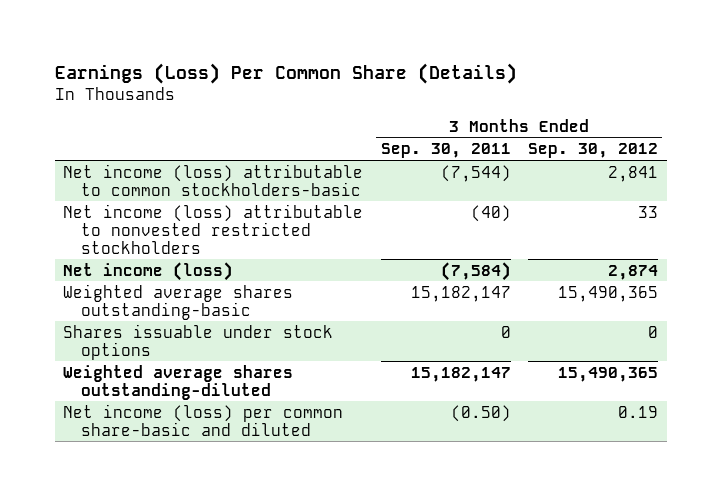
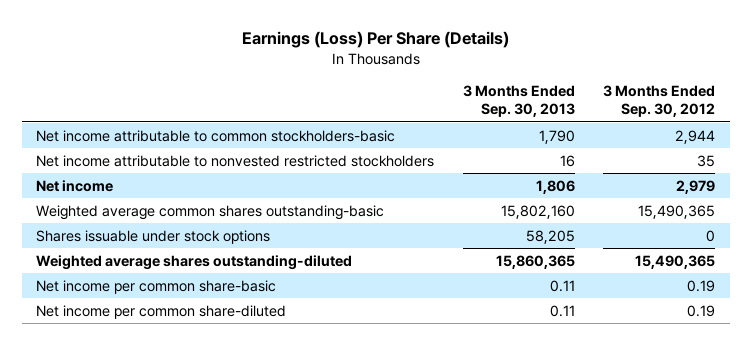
- Earnings (Loss) Per Common Share (Details)
+ Earnings (Loss) Per Share (Details)
- | 3 Months Ended Sep. 30, 2011 | 3 Months Ended Sep. 30, 2012
+ | 3 Months Ended Sep. 30, 2013 | 3 Months Ended Sep. 30, 2012
- Net income (loss) attributable to common stockholders-basic | (7,544) | 2,841
- Net income (loss) attributable to nonvested restricted stockholders | (40) | 33
- Net income (loss) | (7,584) | 2,874
- Weighted average shares outstanding-basic | 15,182,147 | 15,490,365
+ Net income attributable to common stockholders-basic | 1,790 | 2,944
+ Net income attributable to nonvested restricted stockholders | 16 | 35
+ Net income | 1,806 | 2,979
+ Weighted average common shares outstanding-basic | 15,802,160 | 15,490,365
- Net income (loss) per common share-basic and diluted | (0.50) | 0.19
+ Net income per common share-basic | 0.11 | 0.19
+ Net income per common share-diluted | 0.11 | 0.19

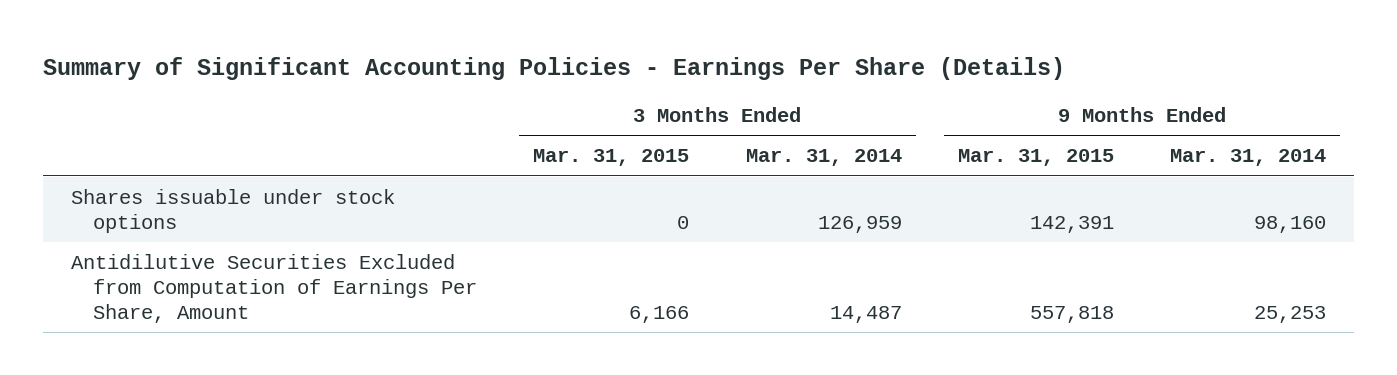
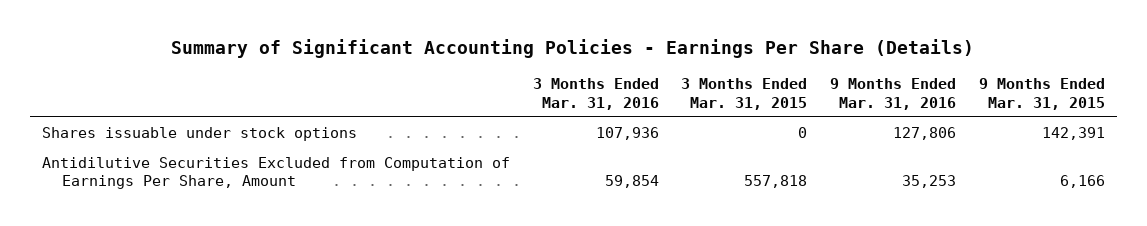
- | 3 Months Ended Mar. 31, 2015 | 3 Months Ended Mar. 31, 2014 | 9 Months Ended Mar. 31, 2015 | 9 Months Ended Mar. 31, 2014
+ | 3 Months Ended Mar. 31, 2016 | 3 Months Ended Mar. 31, 2015 | 9 Months Ended Mar. 31, 2016 | 9 Months Ended Mar. 31, 2015
- Antidilutive Securities Excluded from Computation of Earnings Per Share, Amount | 6,166 | 14,487 | 557,818 | 25,253
+ Antidilutive Securities Excluded from Computation of Earnings Per Share, Amount | 59,854 | 557,818 | 35,253 | 6,166

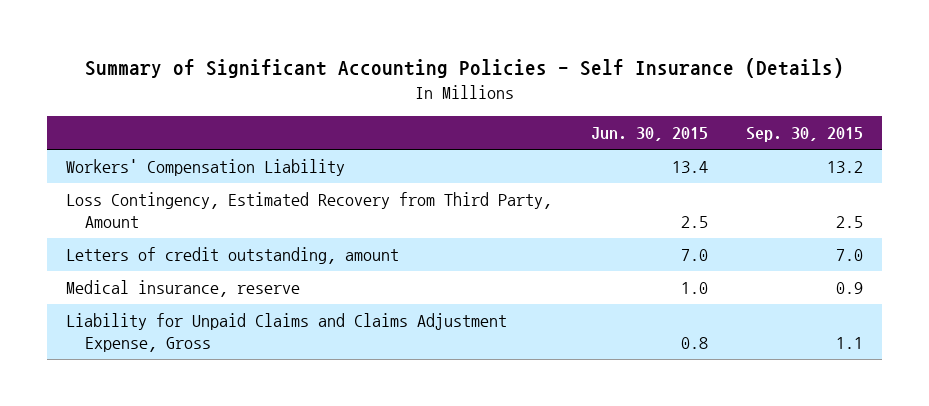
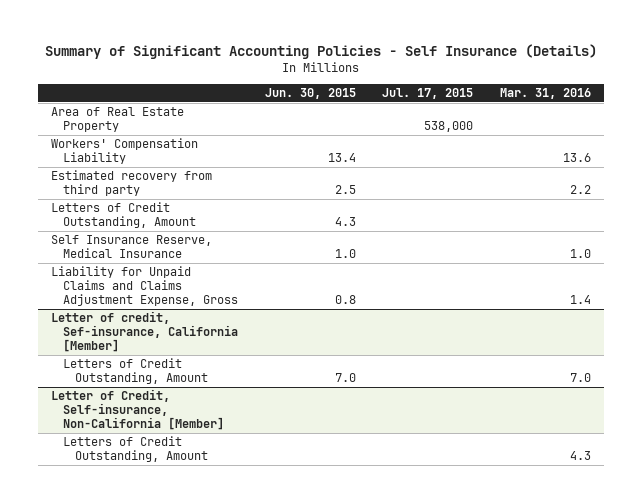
- | Jun. 30, 2015 | Sep. 30, 2015
+ | Jun. 30, 2015 | Jul. 17, 2015 | Mar. 31, 2016
+ Area of Real Estate Property | | 538,000 |
- Loss Contingency, Estimated Recovery from Third Party, Amount | 2.5 | 2.5
- Letters of credit outstanding, amount | 7.0 | 7.0
- Medical insurance, reserve | 1.0 | 0.9
+ Estimated recovery from third party | 2.5 | | 2.2
+ Letters of Credit Outstanding, Amount | 4.3 | |
+ Self Insurance Reserve, Medical Insurance | 1.0 | | 1.0
+ Letter of credit, Sef-insurance, California [Member]
+ Letters of Credit Outstanding, Amount | 7.0 | | 7.0
+ Letter of Credit, Self-insurance, Non-California [Member]
+ Letters of Credit Outstanding, Amount | | | 4.3

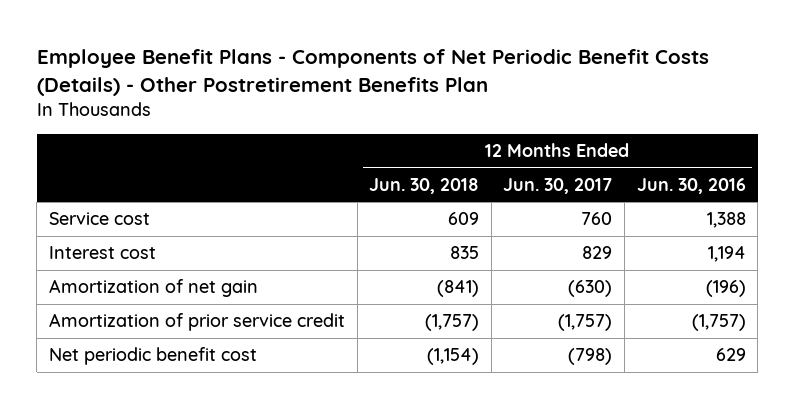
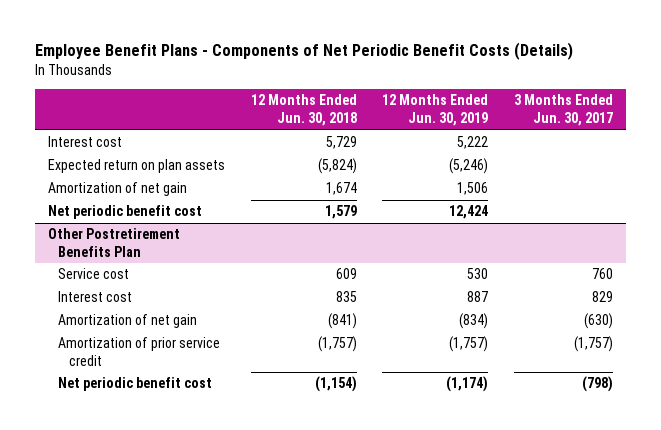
- Employee Benefit Plans - Components of Net Periodic Benefit Costs (Details) - Other Postretirement Benefits Plan
+ Employee Benefit Plans - Components of Net Periodic Benefit Costs (Details)
- | 12 Months Ended Jun. 30, 2018 | 12 Months Ended Jun. 30, 2017 | 12 Months Ended Jun. 30, 2016
+ | 12 Months Ended Jun. 30, 2018 | 12 Months Ended Jun. 30, 2019 | 3 Months Ended Jun. 30, 2017
+ Interest cost | 5,729 | 5,222 |
+ Expected return on plan assets | (5,824) | (5,246) |
+ Amortization of net gain | 1,674 | 1,506 |
+ Net periodic benefit cost | 1,579 | 12,424 |
+ Other Postretirement Benefits Plan

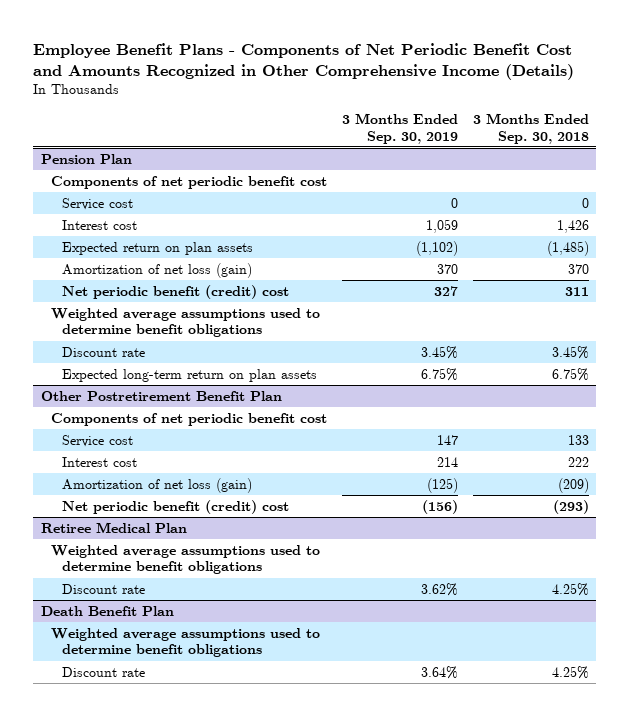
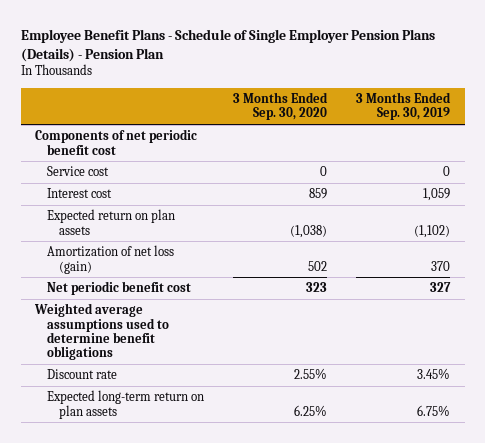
- Employee Benefit Plans - Components of Net Periodic Benefit Cost and Amounts Recognized in Other Comprehensive Income (Details)
+ Employee Benefit Plans - Schedule of Single Employer Pension Plans (Details) - Pension Plan
- | 3 Months Ended Sep. 30, 2019 | 3 Months Ended Sep. 30, 2018
+ | 3 Months Ended Sep. 30, 2020 | 3 Months Ended Sep. 30, 2019
- Pension Plan
- Net periodic benefit (credit) cost | 327 | 311
+ Net periodic benefit cost | 323 | 327
- Other Postretirement Benefit Plan
- Components of net periodic benefit cost
- Service cost | 147 | 133
- Interest cost | 214 | 222
- Amortization of net loss (gain) | (125) | (209)
- Net periodic benefit (credit) cost | (156) | (293)
- Retiree Medical Plan
- Weighted average assumptions used to determine benefit obligations
- Discount rate | 3.62% | 4.25%
- Death Benefit Plan
- Weighted average assumptions used to determine benefit obligations
- Discount rate | 3.64% | 4.25%

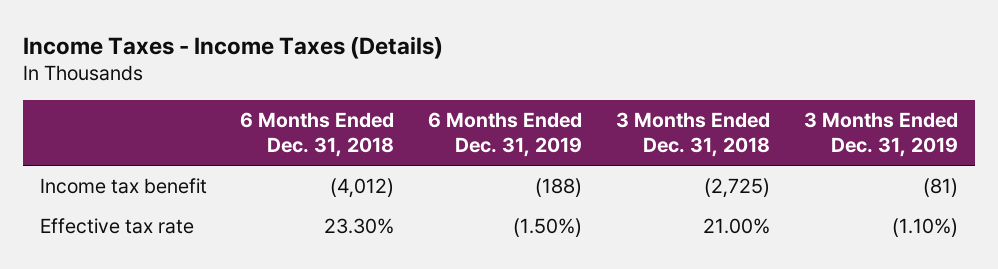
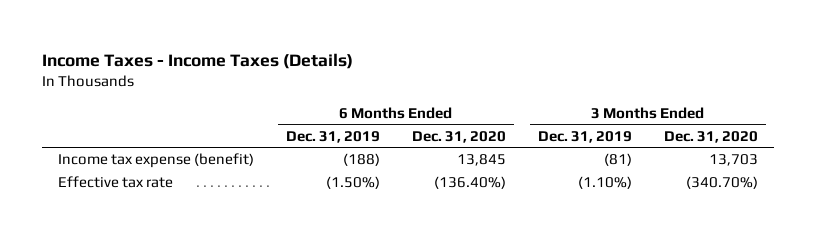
- | 6 Months Ended Dec. 31, 2018 | 6 Months Ended Dec. 31, 2019 | 3 Months Ended Dec. 31, 2018 | 3 Months Ended Dec. 31, 2019
+ | 6 Months Ended Dec. 31, 2019 | 6 Months Ended Dec. 31, 2020 | 3 Months Ended Dec. 31, 2019 | 3 Months Ended Dec. 31, 2020
- Income tax benefit | (4,012) | (188) | (2,725) | (81)
+ Income tax expense (benefit) | (188) | 13,845 | (81) | 13,703

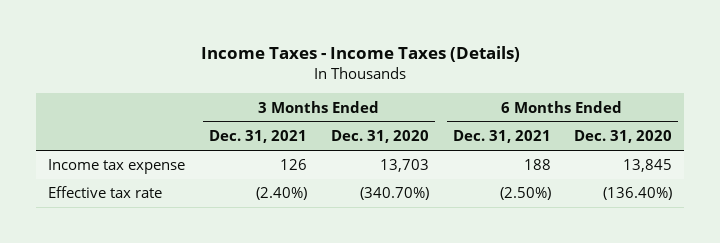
- | 6 Months Ended Dec. 31, 2019 | 6 Months Ended Dec. 31, 2020 | 3 Months Ended Dec. 31, 2019 | 3 Months Ended Dec. 31, 2020
+ | 3 Months Ended Dec. 31, 2021 | 3 Months Ended Dec. 31, 2020 | 6 Months Ended Dec. 31, 2021 | 6 Months Ended Dec. 31, 2020
- Income tax expense (benefit) | (188) | 13,845 | (81) | 13,703
+ Income tax expense | 126 | 13,703 | 188 | 13,845

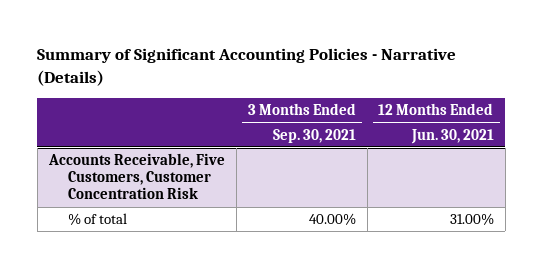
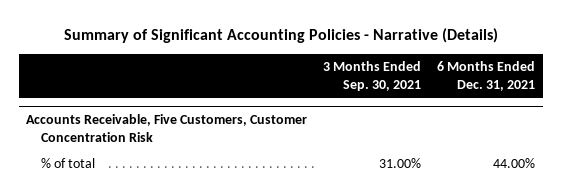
- | 3 Months Ended Sep. 30, 2021 | 12 Months Ended Jun. 30, 2021
+ | 3 Months Ended Sep. 30, 2021 | 6 Months Ended Dec. 31, 2021
@ Accounts Receivable, Five Customers, Customer Concentration Risk
- % of total | 40.00% | 31.00%
+ % of total | 31.00% | 44.00%

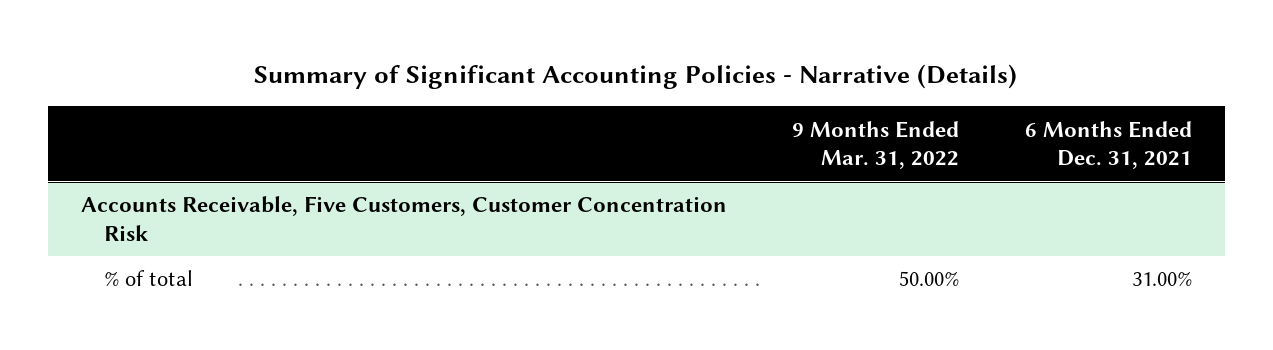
- | 3 Months Ended Sep. 30, 2021 | 6 Months Ended Dec. 31, 2021
+ | 9 Months Ended Mar. 31, 2022 | 6 Months Ended Dec. 31, 2021
@ Accounts Receivable, Five Customers, Customer Concentration Risk
- % of total | 31.00% | 44.00%
+ % of total | 50.00% | 31.00%

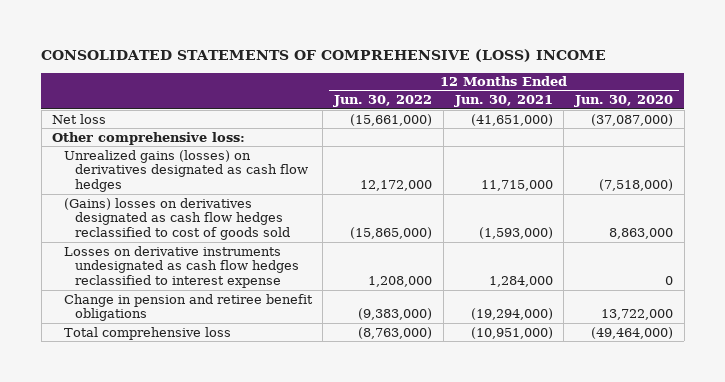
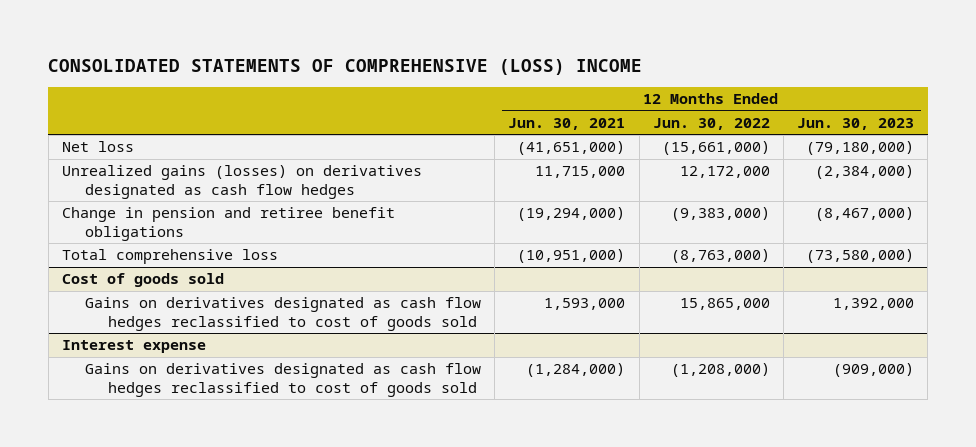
- | 12 Months Ended Jun. 30, 2022 | 12 Months Ended Jun. 30, 2021 | 12 Months Ended Jun. 30, 2020
+ | 12 Months Ended Jun. 30, 2021 | 12 Months Ended Jun. 30, 2022 | 12 Months Ended Jun. 30, 2023
- Other comprehensive loss:
- (Gains) losses on derivatives designated as cash flow hedges reclassified to cost of goods sold | (15,865,000) | (1,593,000) | 8,863,000
- Losses on derivative instruments undesignated as cash flow hedges reclassified to interest expense | 1,208,000 | 1,284,000 | 0
+ Cost of goods sold
+ Gains on derivatives designated as cash flow hedges reclassified to cost of goods sold | 1,593,000 | 15,865,000 | 1,392,000
+ Interest expense
+ Gains on derivatives designated as cash flow hedges reclassified to cost of goods sold | (1,284,000) | (1,208,000) | (909,000)

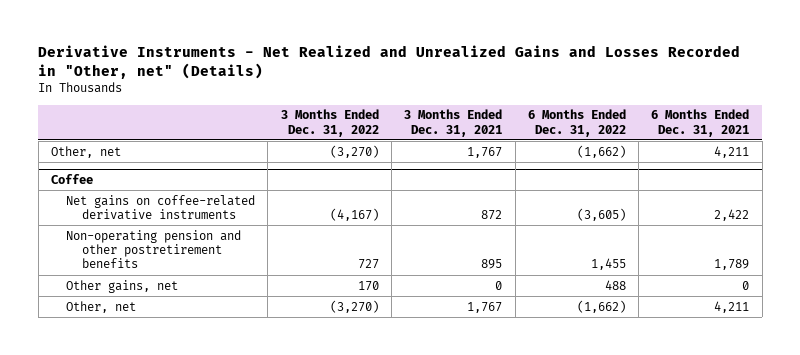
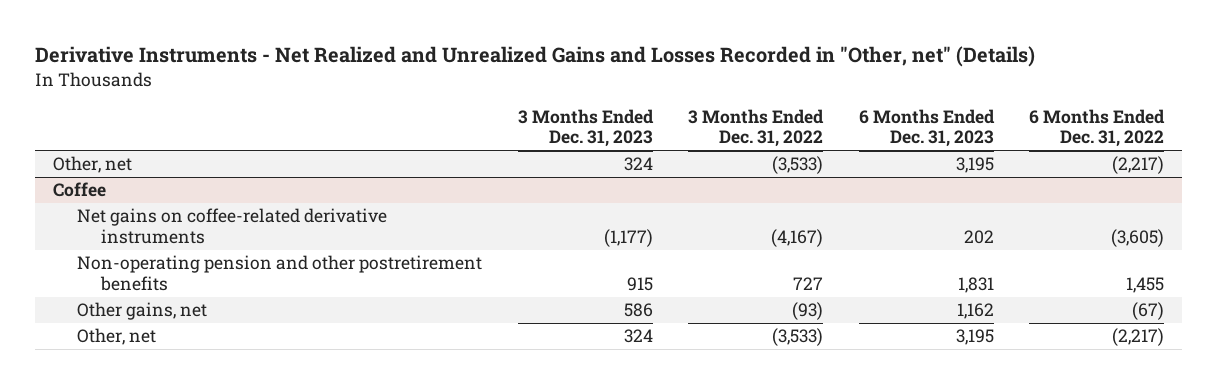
- | 3 Months Ended Dec. 31, 2022 | 3 Months Ended Dec. 31, 2021 | 6 Months Ended Dec. 31, 2022 | 6 Months Ended Dec. 31, 2021
+ | 3 Months Ended Dec. 31, 2023 | 3 Months Ended Dec. 31, 2022 | 6 Months Ended Dec. 31, 2023 | 6 Months Ended Dec. 31, 2022
- Other, net | (3,270) | 1,767 | (1,662) | 4,211
+ Other, net | 324 | (3,533) | 3,195 | (2,217)
@ Coffee
- Other gains, net | 170 | 0 | 488 | 0
- Other, net | (3,270) | 1,767 | (1,662) | 4,211
+ Other gains, net | 586 | (93) | 1,162 | (67)
+ Other, net | 324 | (3,533) | 3,195 | (2,217)

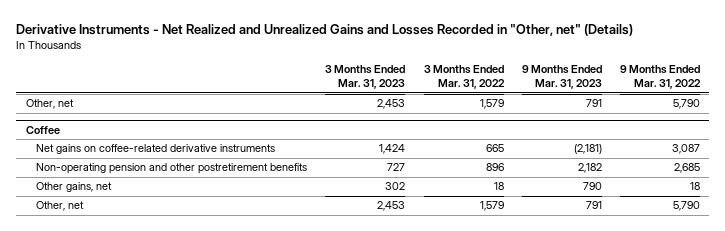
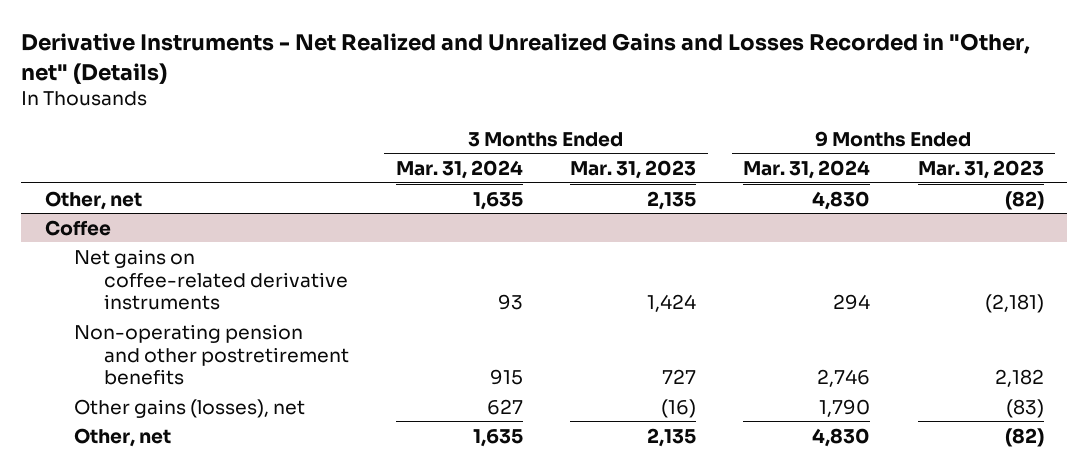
- | 3 Months Ended Mar. 31, 2023 | 3 Months Ended Mar. 31, 2022 | 9 Months Ended Mar. 31, 2023 | 9 Months Ended Mar. 31, 2022
+ | 3 Months Ended Mar. 31, 2024 | 3 Months Ended Mar. 31, 2023 | 9 Months Ended Mar. 31, 2024 | 9 Months Ended Mar. 31, 2023
- Other, net | 2,453 | 1,579 | 791 | 5,790
+ Other, net | 1,635 | 2,135 | 4,830 | (82)
@ Coffee
- Other gains, net | 302 | 18 | 790 | 18
- Other, net | 2,453 | 1,579 | 791 | 5,790
+ Other gains (losses), net | 627 | (16) | 1,790 | (83)
+ Other, net | 1,635 | 2,135 | 4,830 | (82)

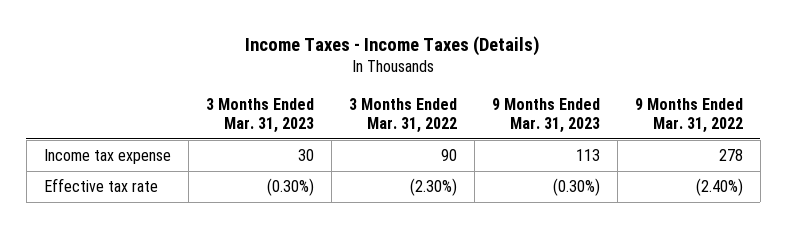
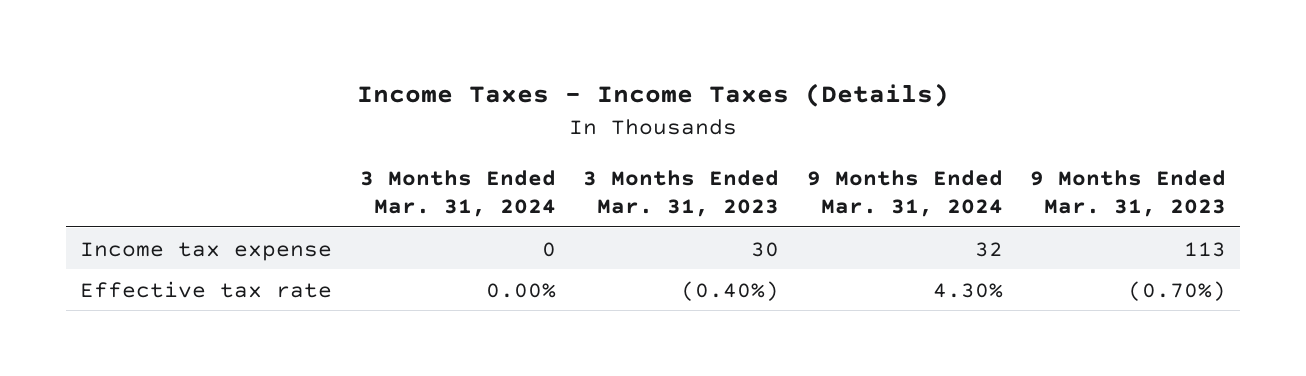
- | 3 Months Ended Mar. 31, 2023 | 3 Months Ended Mar. 31, 2022 | 9 Months Ended Mar. 31, 2023 | 9 Months Ended Mar. 31, 2022
+ | 3 Months Ended Mar. 31, 2024 | 3 Months Ended Mar. 31, 2023 | 9 Months Ended Mar. 31, 2024 | 9 Months Ended Mar. 31, 2023
- Effective tax rate | (0.30%) | (2.30%) | (0.30%) | (2.40%)
+ Effective tax rate | 0.00% | (0.40%) | 4.30% | (0.70%)

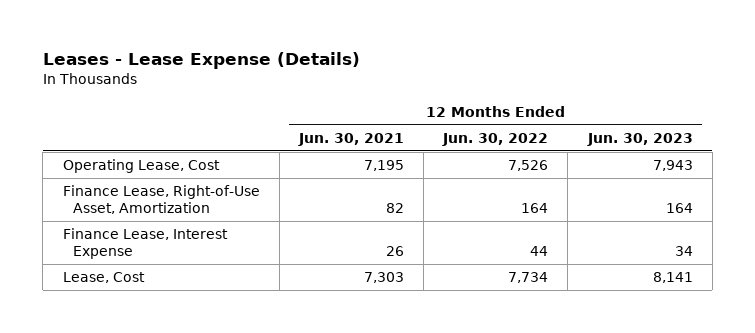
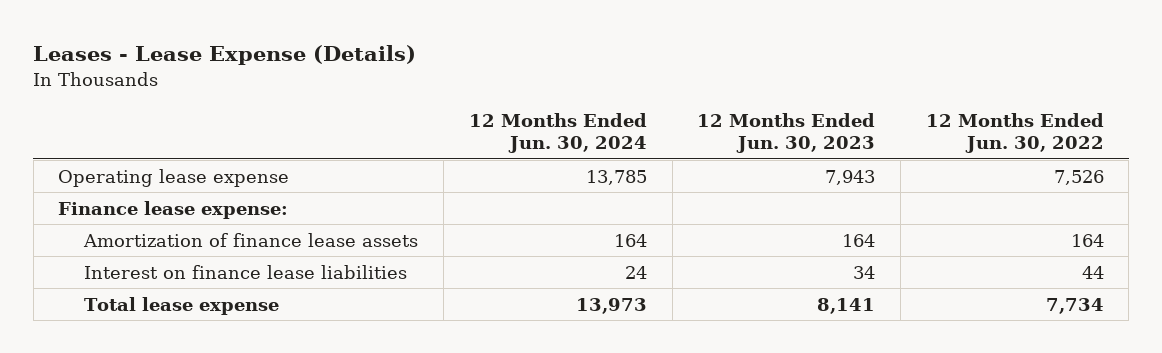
- | 12 Months Ended Jun. 30, 2021 | 12 Months Ended Jun. 30, 2022 | 12 Months Ended Jun. 30, 2023
+ | 12 Months Ended Jun. 30, 2024 | 12 Months Ended Jun. 30, 2023 | 12 Months Ended Jun. 30, 2022
- Operating Lease, Cost | 7,195 | 7,526 | 7,943
- Finance Lease, Right-of-Use Asset, Amortization | 82 | 164 | 164
- Finance Lease, Interest Expense | 26 | 44 | 34
- Lease, Cost | 7,303 | 7,734 | 8,141
+ Operating lease expense | 13,785 | 7,943 | 7,526
+ Finance lease expense:
+ Amortization of finance lease assets | 164 | 164 | 164
+ Interest on finance lease liabilities | 24 | 34 | 44
+ Total lease expense | 13,973 | 8,141 | 7,734

